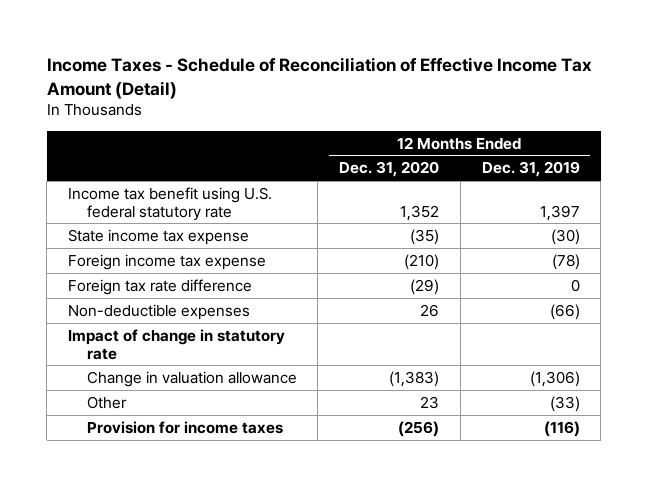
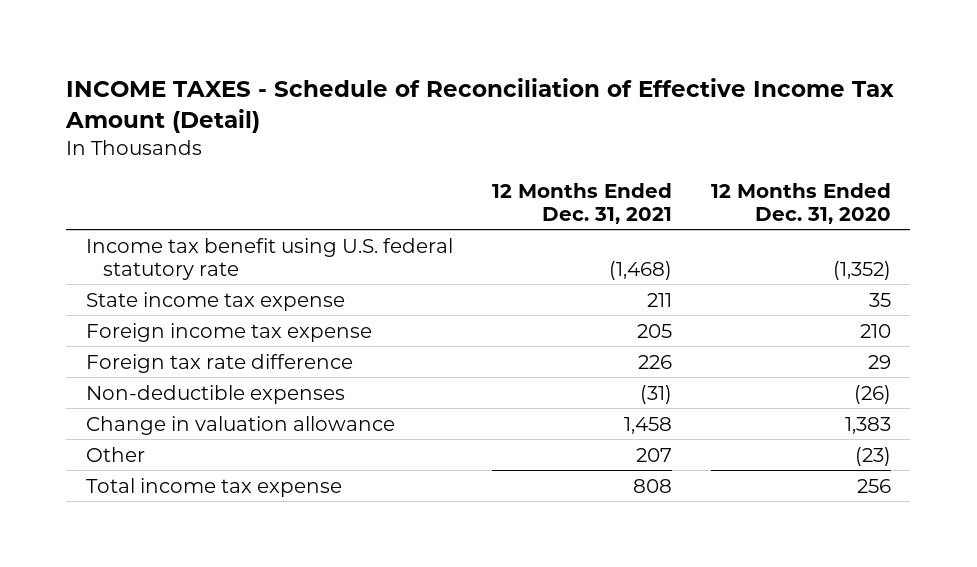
- Income Taxes - Schedule of Reconciliation of Effective Income Tax Amount (Detail)
+ INCOME TAXES - Schedule of Reconciliation of Effective Income Tax Amount (Detail)
- | 12 Months Ended Dec. 31, 2020 | 12 Months Ended Dec. 31, 2019
+ | 12 Months Ended Dec. 31, 2021 | 12 Months Ended Dec. 31, 2020
- Income tax benefit using U.S. federal statutory rate | 1,352 | 1,397
- State income tax expense | (35) | (30)
- Foreign income tax expense | (210) | (78)
- Foreign tax rate difference | (29) | 0
- Non-deductible expenses | 26 | (66)
- Impact of change in statutory rate
- Change in valuation allowance | (1,383) | (1,306)
- Other | 23 | (33)
- Provision for income taxes | (256) | (116)
+ Income tax benefit using U.S. federal statutory rate | (1,468) | (1,352)
+ State income tax expense | 211 | 35
+ Foreign income tax expense | 205 | 210
+ Foreign tax rate difference | 226 | 29
+ Non-deductible expenses | (31) | (26)
+ Change in valuation allowance | 1,458 | 1,383
+ Other | 207 | (23)
+ Total income tax expense | 808 | 256

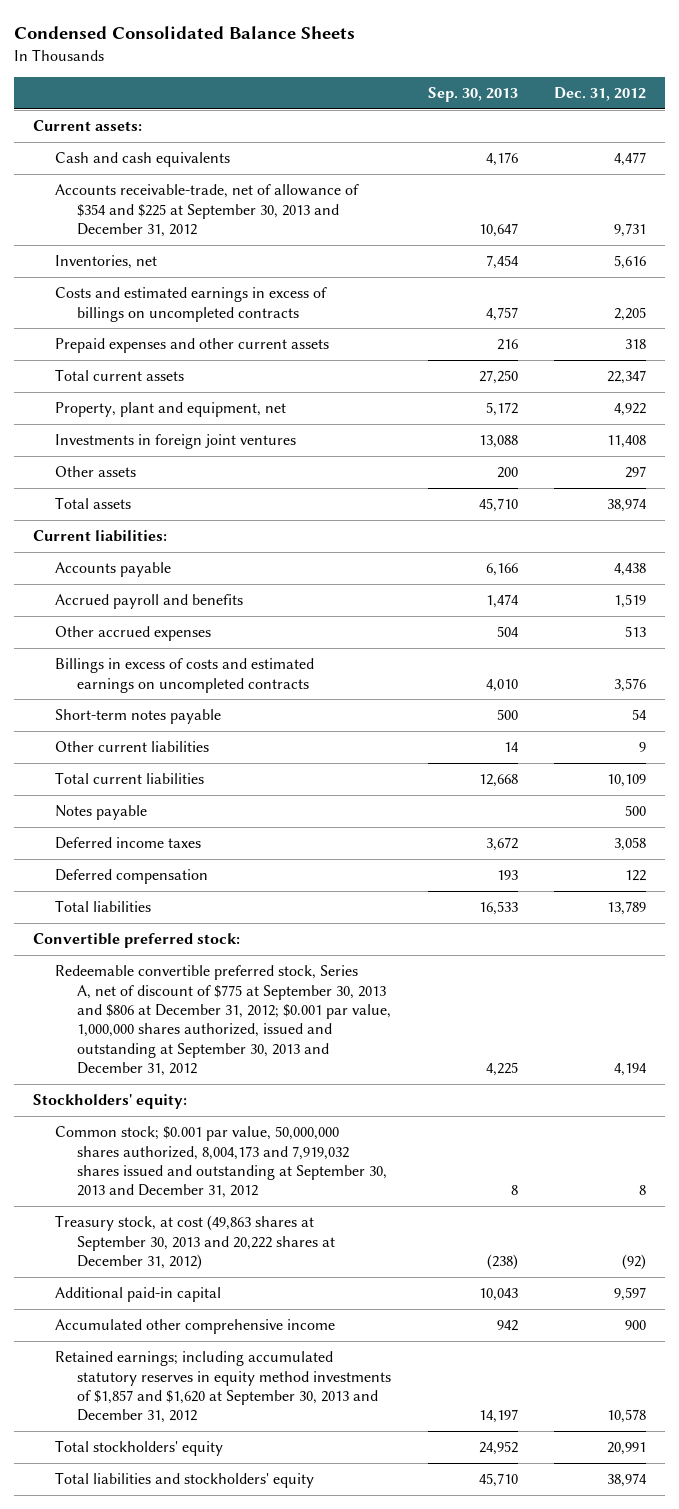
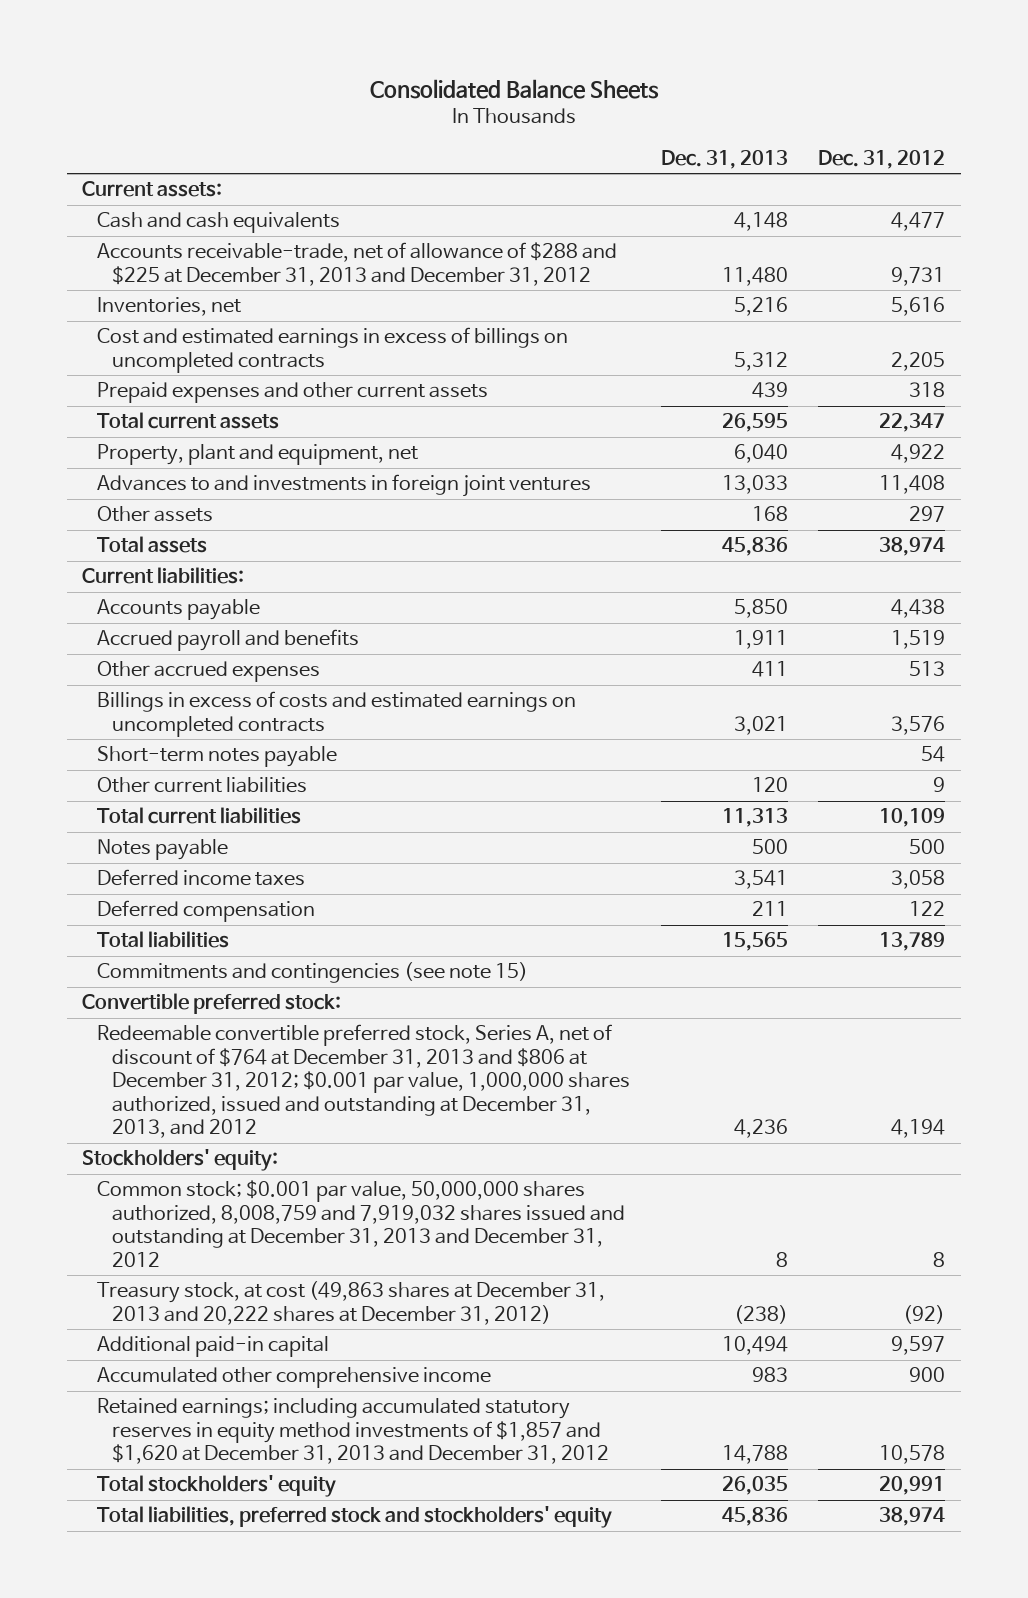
- Condensed Consolidated Balance Sheets
+ Consolidated Balance Sheets
- | Sep. 30, 2013 | Dec. 31, 2012
+ | Dec. 31, 2013 | Dec. 31, 2012
- Accounts receivable-trade, net of allowance of $354 and $225 at September 30, 2013 and December 31, 2012 | 10,647 | 9,731
+ Accounts receivable-trade, net of allowance of $288 and $225 at December 31, 2013 and December 31, 2012 | 11,480 | 9,731
- Costs and estimated earnings in excess of billings on uncompleted contracts | 4,757 | 2,205
+ Cost and estimated earnings in excess of billings on uncompleted contracts | 5,312 | 2,205
- Investments in foreign joint ventures | 13,088 | 11,408
+ Advances to and investments in foreign joint ventures | 13,033 | 11,408
+ Commitments and contingencies (see note 15)
- Redeemable convertible preferred stock, Series A, net of discount of $775 at September 30, 2013 and $806 at December 31, 2012; $0.001 par value, 1,000,000 shares authorized, issued and outstanding at September 30, 2013 and December 31, 2012 | 4,225 | 4,194
+ Redeemable convertible preferred stock, Series A, net of discount of $764 at December 31, 2013 and $806 at December 31, 2012; $0.001 par value, 1,000,000 shares authorized, issued and outstanding at December 31, 2013, and 2012 | 4,236 | 4,194
- Common stock; $0.001 par value, 50,000,000 shares authorized, 8,004,173 and 7,919,032 shares issued and outstanding at September 30, 2013 and December 31, 2012 | 8 | 8
- Treasury stock, at cost (49,863 shares at September 30, 2013 and 20,222 shares at December 31, 2012) | (238) | (92)
+ Common stock; $0.001 par value, 50,000,000 shares authorized, 8,008,759 and 7,919,032 shares issued and outstanding at December 31, 2013 and December 31, 2012 | 8 | 8
+ Treasury stock, at cost (49,863 shares at December 31, 2013 and 20,222 shares at December 31, 2012) | (238) | (92)
- Retained earnings; including accumulated statutory reserves in equity method investments of $1,857 and $1,620 at September 30, 2013 and December 31, 2012 | 14,197 | 10,578
+ Retained earnings; including accumulated statutory reserves in equity method investments of $1,857 and $1,620 at December 31, 2013 and December 31, 2012 | 14,788 | 10,578
- Total liabilities and stockholders' equity | 45,710 | 38,974
+ Total liabilities, preferred stock and stockholders' equity | 45,836 | 38,974

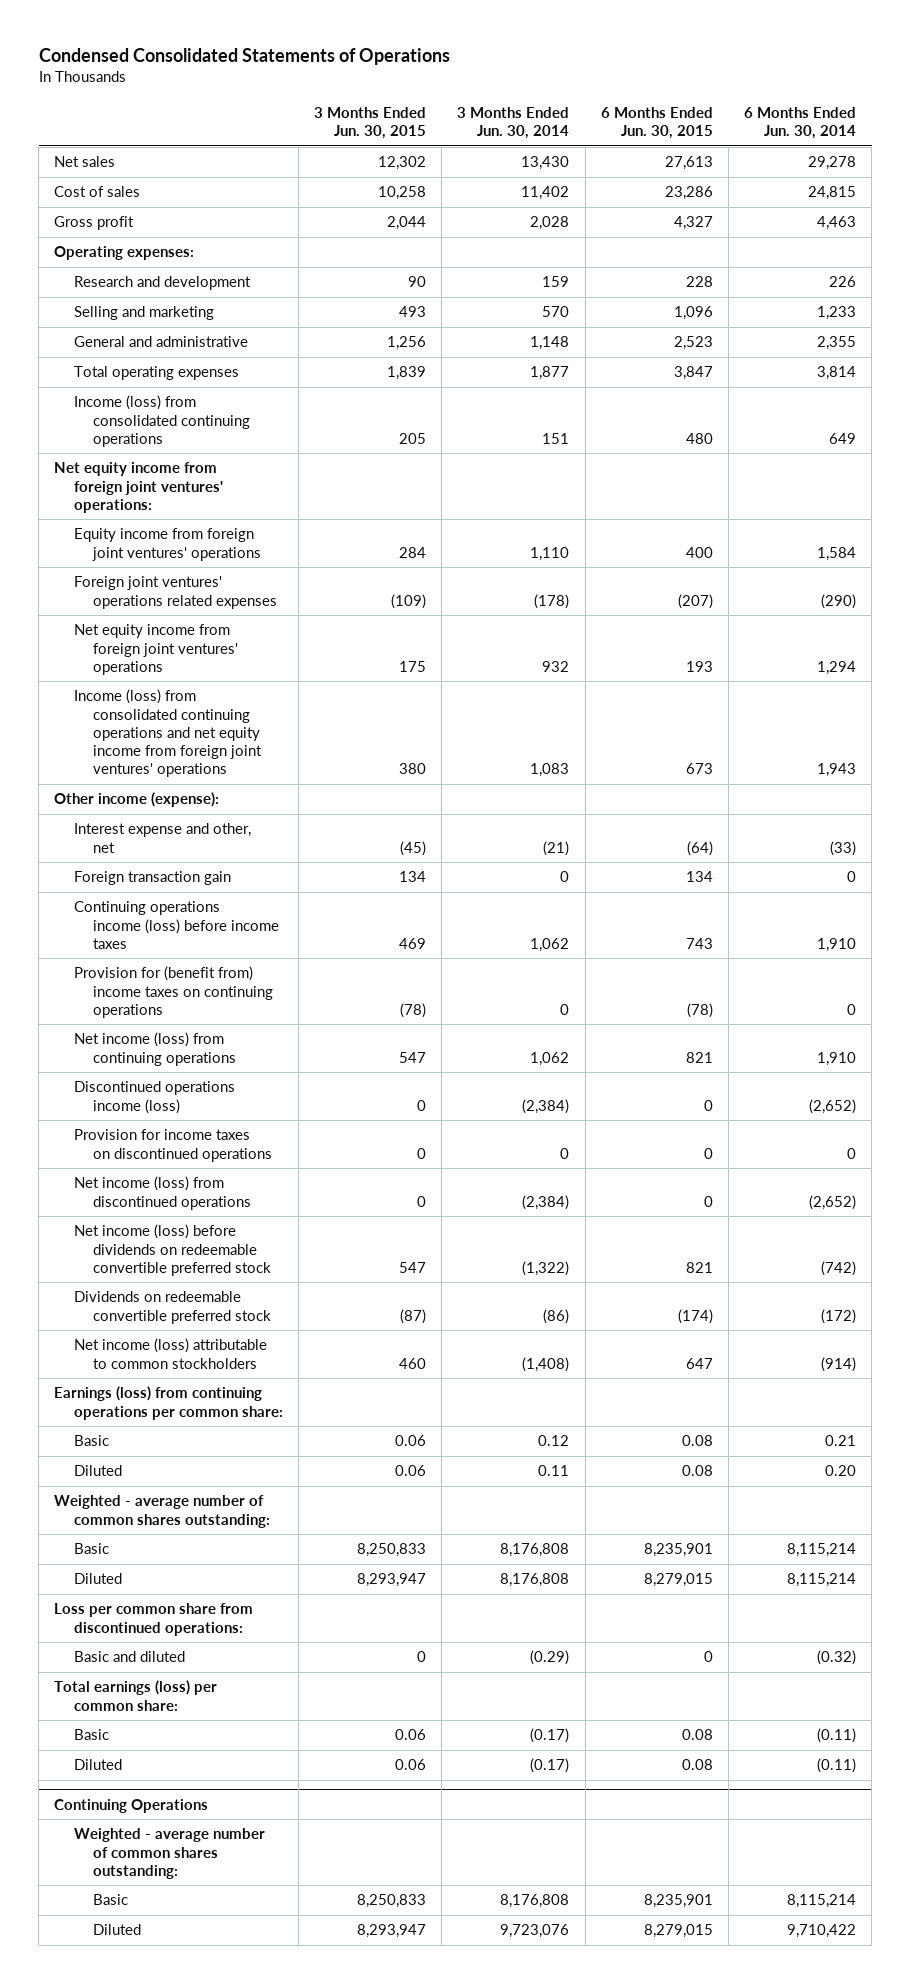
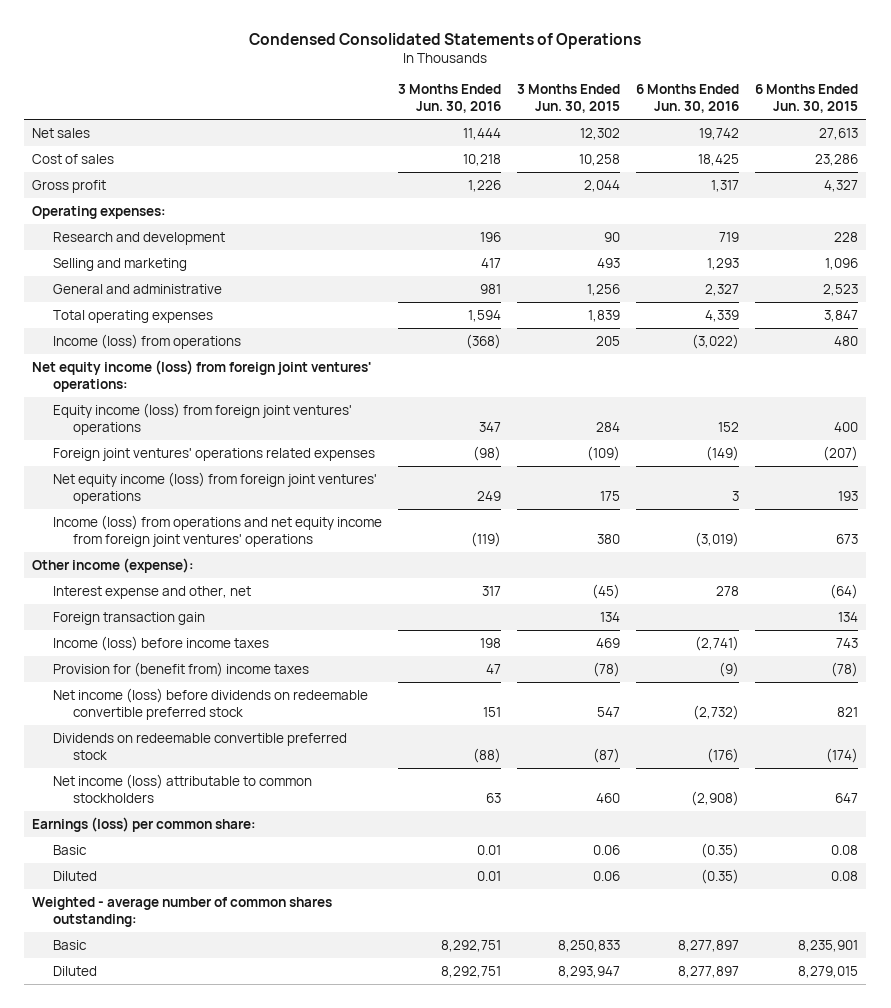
- | 3 Months Ended Jun. 30, 2015 | 3 Months Ended Jun. 30, 2014 | 6 Months Ended Jun. 30, 2015 | 6 Months Ended Jun. 30, 2014
+ | 3 Months Ended Jun. 30, 2016 | 3 Months Ended Jun. 30, 2015 | 6 Months Ended Jun. 30, 2016 | 6 Months Ended Jun. 30, 2015
- Income (loss) from consolidated continuing operations | 205 | 151 | 480 | 649
- Net equity income from foreign joint ventures' operations:
- Equity income from foreign joint ventures' operations | 284 | 1,110 | 400 | 1,584
+ Income (loss) from operations | (368) | 205 | (3,022) | 480
+ Net equity income (loss) from foreign joint ventures' operations:
+ Equity income (loss) from foreign joint ventures' operations | 347 | 284 | 152 | 400
- Net equity income from foreign joint ventures' operations | 175 | 932 | 193 | 1,294
- Income (loss) from consolidated continuing operations and net equity income from foreign joint ventures' operations | 380 | 1,083 | 673 | 1,943
+ Net equity income (loss) from foreign joint ventures' operations | 249 | 175 | 3 | 193
+ Income (loss) from operations and net equity income from foreign joint ventures' operations | (119) | 380 | (3,019) | 673
- Continuing operations income (loss) before income taxes | 469 | 1,062 | 743 | 1,910
- Provision for (benefit from) income taxes on continuing operations | (78) | 0 | (78) | 0
- Net income (loss) from continuing operations | 547 | 1,062 | 821 | 1,910
- Discontinued operations income (loss) | 0 | (2,384) | 0 | (2,652)
- Provision for income taxes on discontinued operations | 0 | 0 | 0 | 0
- Net income (loss) from discontinued operations | 0 | (2,384) | 0 | (2,652)
+ Income (loss) before income taxes | 198 | 469 | (2,741) | 743
+ Provision for (benefit from) income taxes | 47 | (78) | (9) | (78)
- Earnings (loss) from continuing operations per common share:
- Basic | 0.06 | 0.12 | 0.08 | 0.21
- Diluted | 0.06 | 0.11 | 0.08 | 0.20
- Weighted - average number of common shares outstanding:
- Basic | 8,250,833 | 8,176,808 | 8,235,901 | 8,115,214
- Diluted | 8,293,947 | 8,176,808 | 8,279,015 | 8,115,214
- Loss per common share from discontinued operations:
- Basic and diluted | 0 | (0.29) | 0 | (0.32)
- Total earnings (loss) per common share:
+ Earnings (loss) per common share:
- Continuing Operations

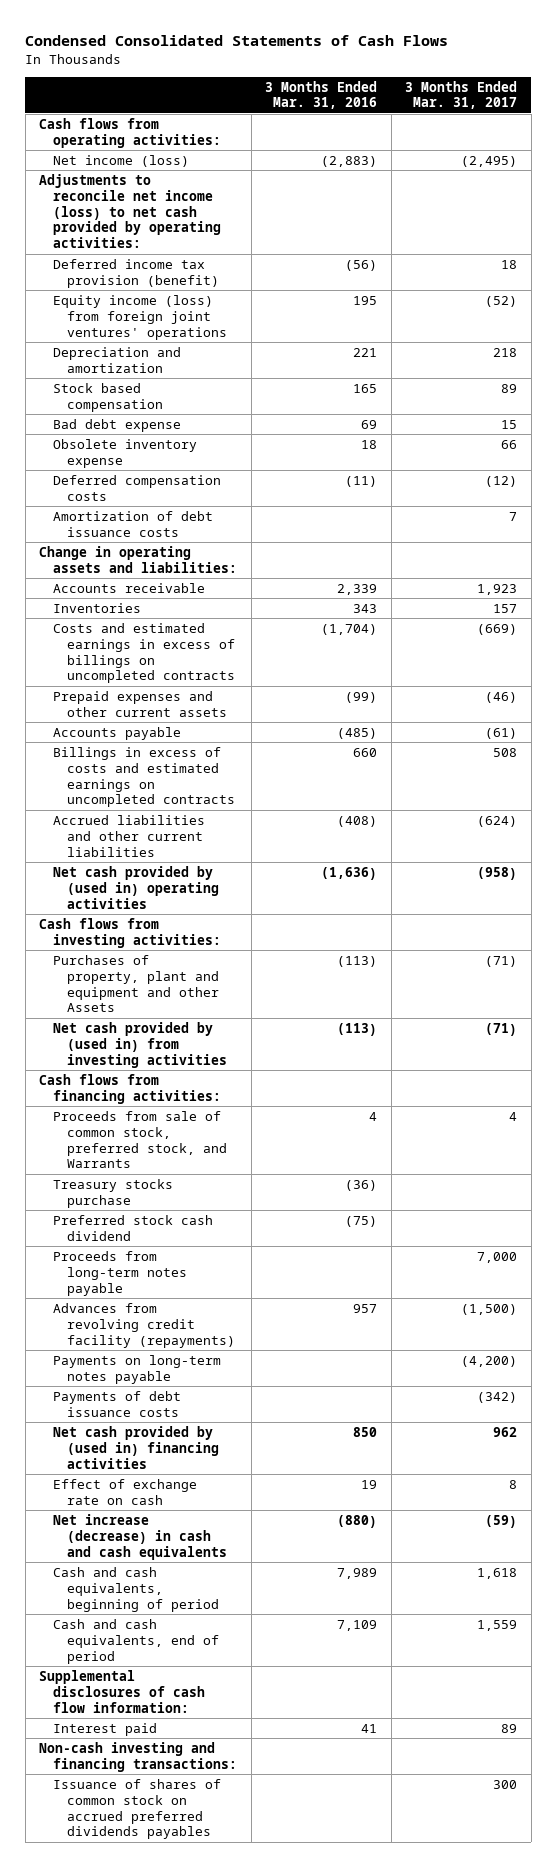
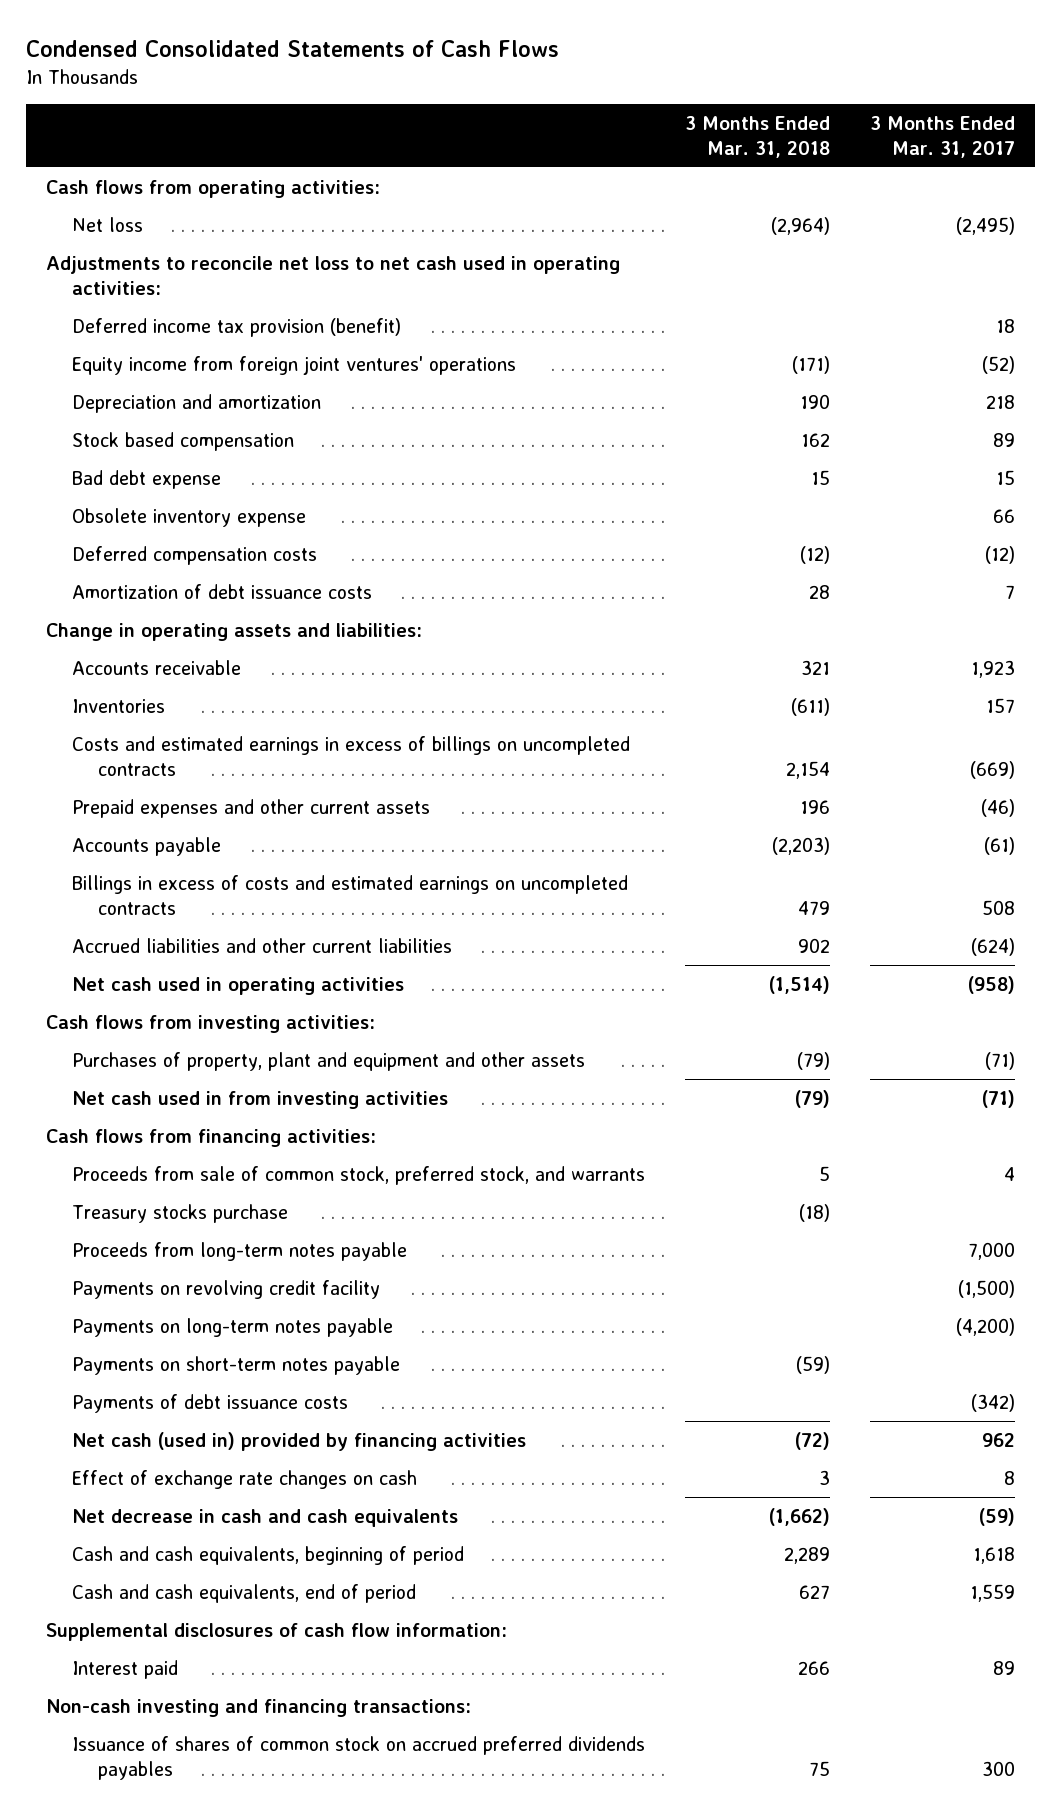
- | 3 Months Ended Mar. 31, 2016 | 3 Months Ended Mar. 31, 2017
+ | 3 Months Ended Mar. 31, 2018 | 3 Months Ended Mar. 31, 2017
- Net income (loss) | (2,883) | (2,495)
- Adjustments to reconcile net income (loss) to net cash provided by operating activities:
+ Net loss | (2,964) | (2,495)
+ Adjustments to reconcile net loss to net cash used in operating activities:
- Equity income (loss) from foreign joint ventures' operations | 195 | (52)
+ Equity income from foreign joint ventures' operations | (171) | (52)
- Net cash provided by (used in) operating activities | (1,636) | (958)
+ Net cash used in operating activities | (1,514) | (958)
- Purchases of property, plant and equipment and other Assets | (113) | (71)
- Net cash provided by (used in) from investing activities | (113) | (71)
+ Purchases of property, plant and equipment and other assets | (79) | (71)
+ Net cash used in from investing activities | (79) | (71)
- Proceeds from sale of common stock, preferred stock, and Warrants | 4 | 4
+ Proceeds from sale of common stock, preferred stock, and warrants | 5 | 4
- Preferred stock cash dividend | (75) |
- Advances from revolving credit facility (repayments) | 957 | (1,500)
+ Payments on revolving credit facility | | (1,500)
+ Payments on short-term notes payable | (59) |
- Net cash provided by (used in) financing activities | 850 | 962
- Effect of exchange rate on cash | 19 | 8
- Net increase (decrease) in cash and cash equivalents | (880) | (59)
+ Net cash (used in) provided by financing activities | (72) | 962
+ Effect of exchange rate changes on cash | 3 | 8
+ Net decrease in cash and cash equivalents | (1,662) | (59)

